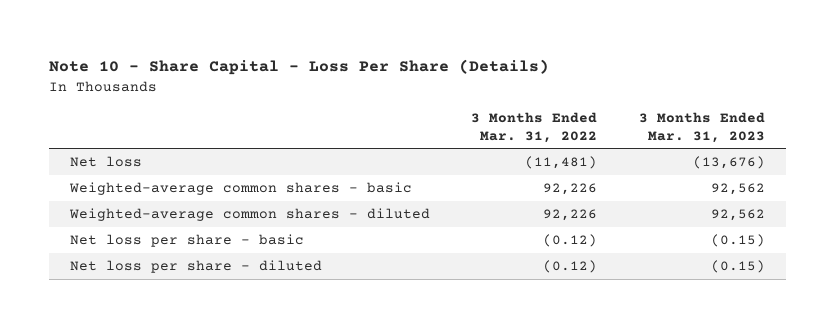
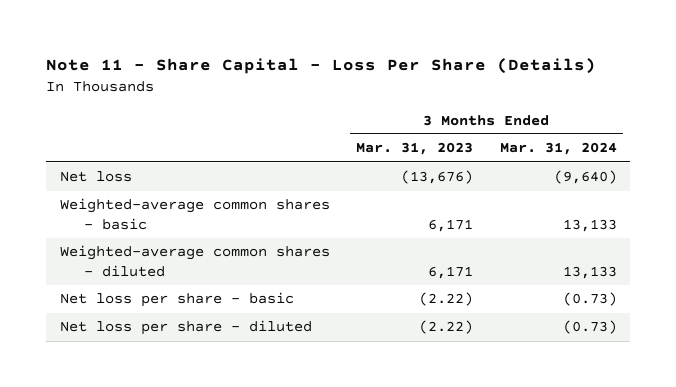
- Note 10 - Share Capital - Loss Per Share (Details)
+ Note 11 - Share Capital - Loss Per Share (Details)
- | 3 Months Ended Mar. 31, 2022 | 3 Months Ended Mar. 31, 2023
+ | 3 Months Ended Mar. 31, 2023 | 3 Months Ended Mar. 31, 2024
- Weighted-average common shares - basic | 92,226 | 92,562
- Weighted-average common shares - diluted | 92,226 | 92,562
- Net loss per share - basic | (0.12) | (0.15)
- Net loss per share - diluted | (0.12) | (0.15)
+ Weighted-average common shares - basic | 6,171 | 13,133
+ Weighted-average common shares - diluted | 6,171 | 13,133
+ Net loss per share - basic | (2.22) | (0.73)
+ Net loss per share - diluted | (2.22) | (0.73)

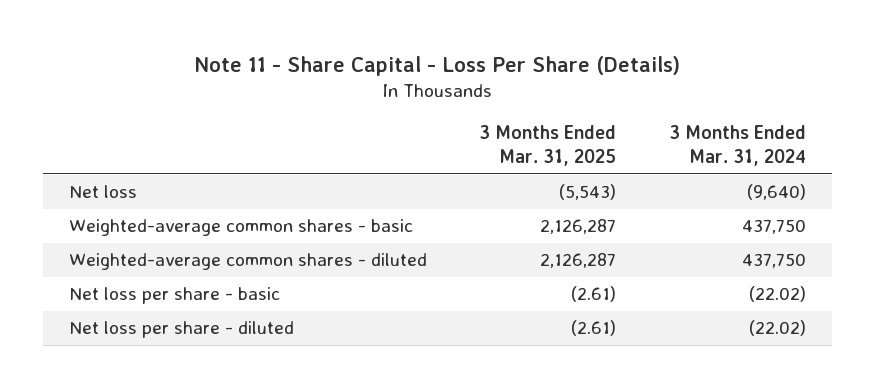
- | 3 Months Ended Mar. 31, 2023 | 3 Months Ended Mar. 31, 2024
+ | 3 Months Ended Mar. 31, 2025 | 3 Months Ended Mar. 31, 2024
- Weighted-average common shares - basic | 6,171 | 13,133
- Weighted-average common shares - diluted | 6,171 | 13,133
- Net loss per share - basic | (2.22) | (0.73)
- Net loss per share - diluted | (2.22) | (0.73)
+ Weighted-average common shares - basic | 2,126,287 | 437,750
+ Weighted-average common shares - diluted | 2,126,287 | 437,750
+ Net loss per share - basic | (2.61) | (22.02)
+ Net loss per share - diluted | (2.61) | (22.02)

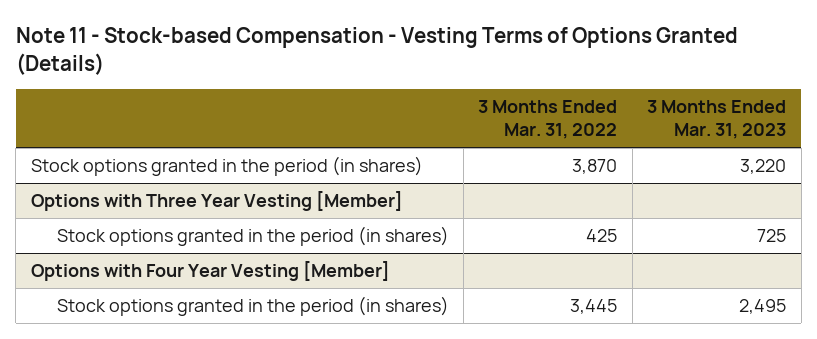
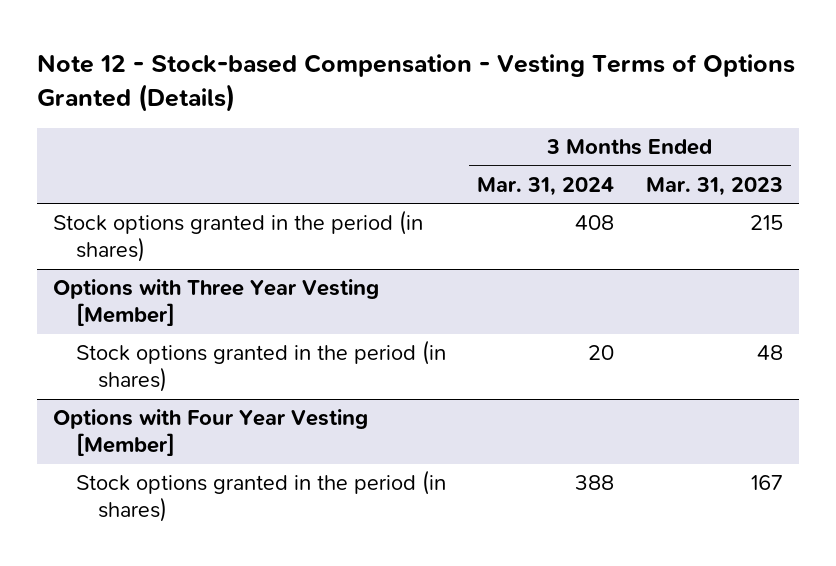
- Note 11 - Stock-based Compensation - Vesting Terms of Options Granted (Details)
+ Note 12 - Stock-based Compensation - Vesting Terms of Options Granted (Details)
- | 3 Months Ended Mar. 31, 2022 | 3 Months Ended Mar. 31, 2023
+ | 3 Months Ended Mar. 31, 2024 | 3 Months Ended Mar. 31, 2023
- Stock options granted in the period (in shares) | 3,870 | 3,220
+ Stock options granted in the period (in shares) | 408 | 215
@ Options with Three Year Vesting [Member]
- Stock options granted in the period (in shares) | 425 | 725
+ Stock options granted in the period (in shares) | 20 | 48
@ Options with Four Year Vesting [Member]
- Stock options granted in the period (in shares) | 3,445 | 2,495
+ Stock options granted in the period (in shares) | 388 | 167

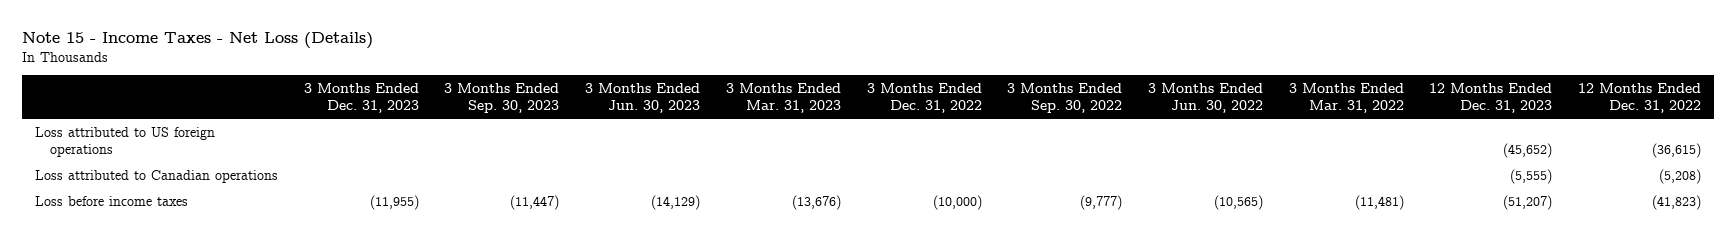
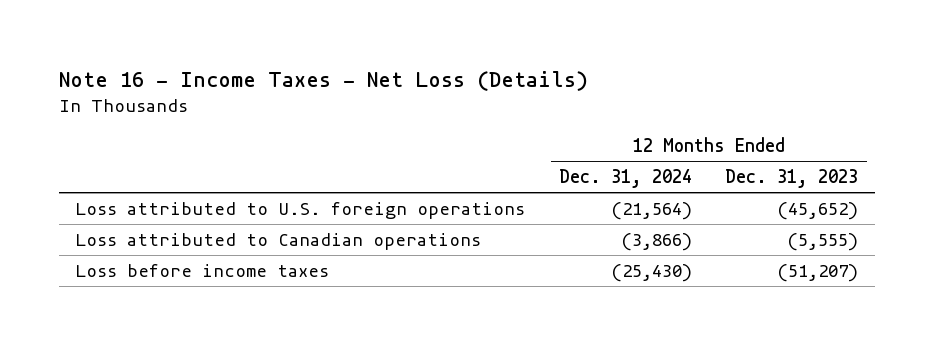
- Note 15 - Income Taxes - Net Loss (Details)
+ Note 16 - Income Taxes - Net Loss (Details)
- | 3 Months Ended Dec. 31, 2023 | 3 Months Ended Sep. 30, 2023 | 3 Months Ended Jun. 30, 2023 | 3 Months Ended Mar. 31, 2023 | 3 Months Ended Dec. 31, 2022 | 3 Months Ended Sep. 30, 2022 | 3 Months Ended Jun. 30, 2022 | 3 Months Ended Mar. 31, 2022 | 12 Months Ended Dec. 31, 2023 | 12 Months Ended Dec. 31, 2022
+ | 12 Months Ended Dec. 31, 2024 | 12 Months Ended Dec. 31, 2023
- Loss attributed to US foreign operations | | | | | | | | | (45,652) | (36,615)
+ Loss attributed to U.S. foreign operations | (21,564) | (45,652)

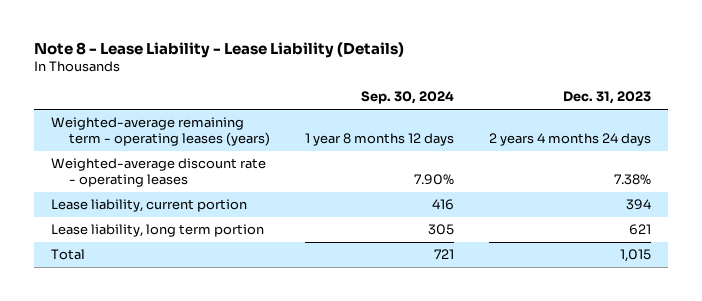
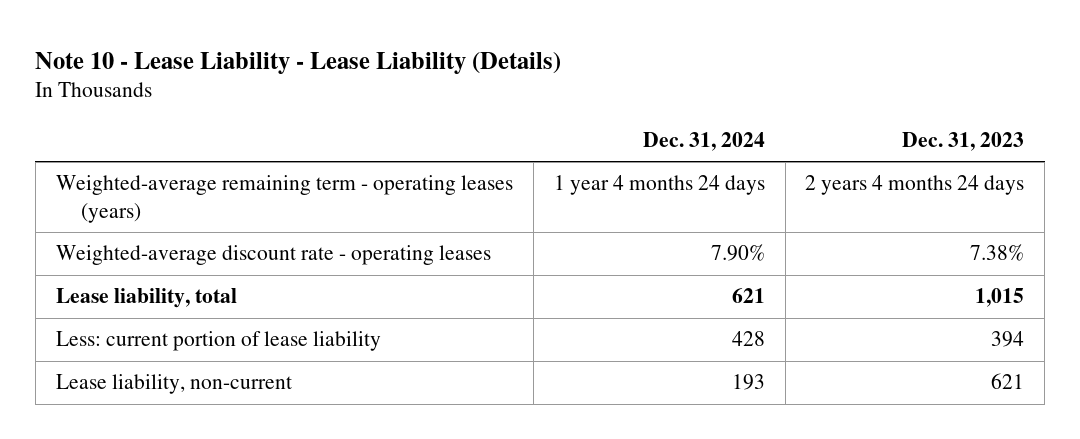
- Note 8 - Lease Liability - Lease Liability (Details)
+ Note 10 - Lease Liability - Lease Liability (Details)
- | Sep. 30, 2024 | Dec. 31, 2023
+ | Dec. 31, 2024 | Dec. 31, 2023
- Lease liability, current portion | 416 | 394
- Lease liability, long term portion | 305 | 621
- Total | 721 | 1,015
+ Lease liability, total | 621 | 1,015
+ Less: current portion of lease liability | 428 | 394
+ Lease liability, non-current | 193 | 621

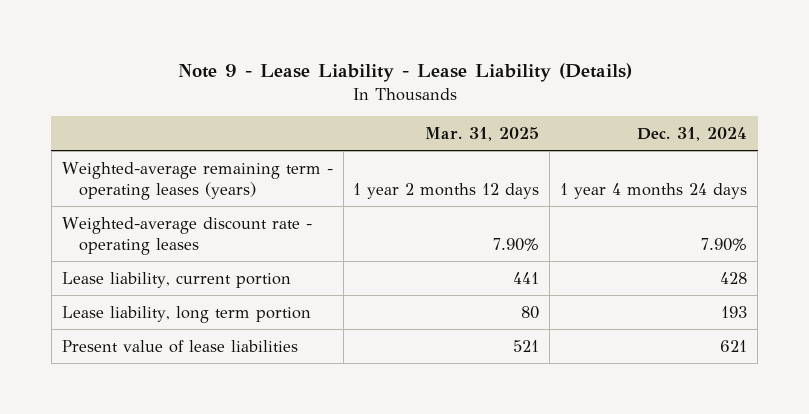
- Note 10 - Lease Liability - Lease Liability (Details)
+ Note 9 - Lease Liability - Lease Liability (Details)
- | Dec. 31, 2024 | Dec. 31, 2023
+ | Mar. 31, 2025 | Dec. 31, 2024
- Lease liability, total | 621 | 1,015
- Less: current portion of lease liability | 428 | 394
- Lease liability, non-current | 193 | 621
+ Lease liability, current portion | 441 | 428
+ Lease liability, long term portion | 80 | 193
+ Present value of lease liabilities | 521 | 621

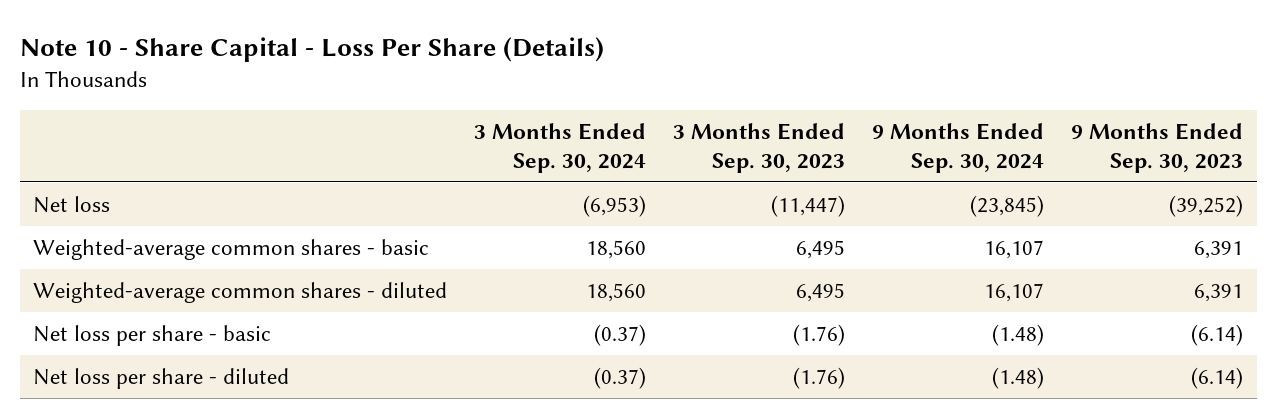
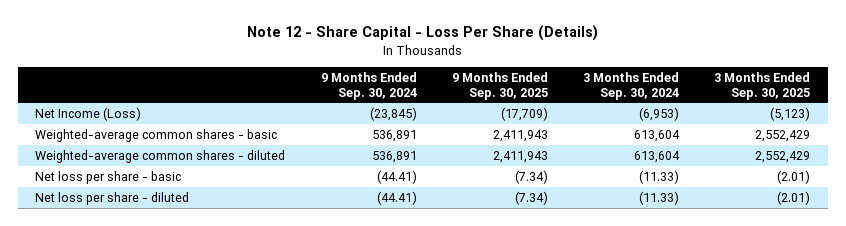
- Note 10 - Share Capital - Loss Per Share (Details)
+ Note 12 - Share Capital - Loss Per Share (Details)
- | 3 Months Ended Sep. 30, 2024 | 3 Months Ended Sep. 30, 2023 | 9 Months Ended Sep. 30, 2024 | 9 Months Ended Sep. 30, 2023
+ | 9 Months Ended Sep. 30, 2024 | 9 Months Ended Sep. 30, 2025 | 3 Months Ended Sep. 30, 2024 | 3 Months Ended Sep. 30, 2025
- Net loss | (6,953) | (11,447) | (23,845) | (39,252)
- Weighted-average common shares - basic | 18,560 | 6,495 | 16,107 | 6,391
- Weighted-average common shares - diluted | 18,560 | 6,495 | 16,107 | 6,391
- Net loss per share - basic | (0.37) | (1.76) | (1.48) | (6.14)
- Net loss per share - diluted | (0.37) | (1.76) | (1.48) | (6.14)
+ Net Income (Loss) | (23,845) | (17,709) | (6,953) | (5,123)
+ Weighted-average common shares - basic | 536,891 | 2,411,943 | 613,604 | 2,552,429
+ Weighted-average common shares - diluted | 536,891 | 2,411,943 | 613,604 | 2,552,429
+ Net loss per share - basic | (44.41) | (7.34) | (11.33) | (2.01)
+ Net loss per share - diluted | (44.41) | (7.34) | (11.33) | (2.01)

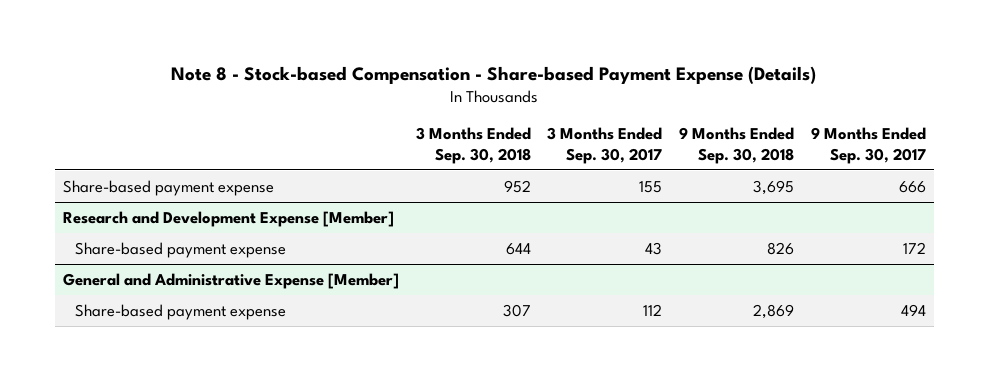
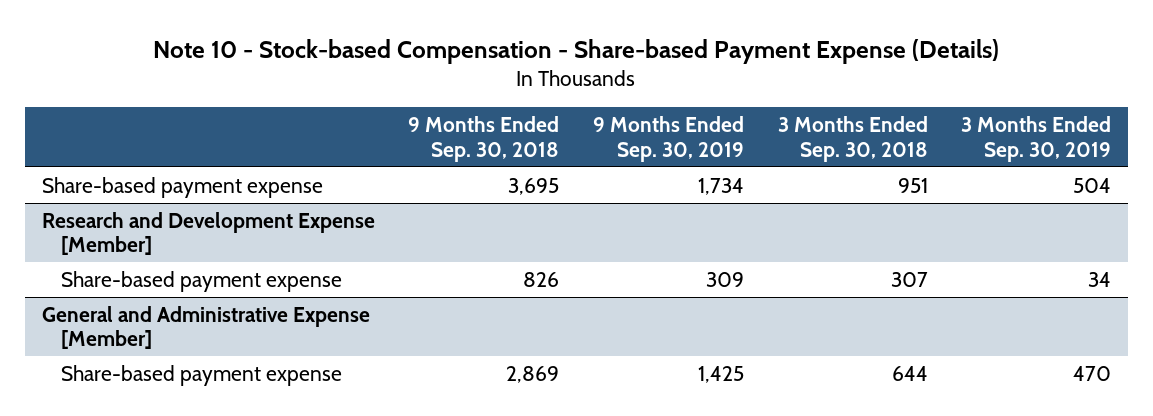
- Note 8 - Stock-based Compensation - Share-based Payment Expense (Details)
+ Note 10 - Stock-based Compensation - Share-based Payment Expense (Details)
- | 3 Months Ended Sep. 30, 2018 | 3 Months Ended Sep. 30, 2017 | 9 Months Ended Sep. 30, 2018 | 9 Months Ended Sep. 30, 2017
+ | 9 Months Ended Sep. 30, 2018 | 9 Months Ended Sep. 30, 2019 | 3 Months Ended Sep. 30, 2018 | 3 Months Ended Sep. 30, 2019
- Share-based payment expense | 952 | 155 | 3,695 | 666
+ Share-based payment expense | 3,695 | 1,734 | 951 | 504
@ Research and Development Expense [Member]
- Share-based payment expense | 644 | 43 | 826 | 172
+ Share-based payment expense | 826 | 309 | 307 | 34
@ General and Administrative Expense [Member]
- Share-based payment expense | 307 | 112 | 2,869 | 494
+ Share-based payment expense | 2,869 | 1,425 | 644 | 470

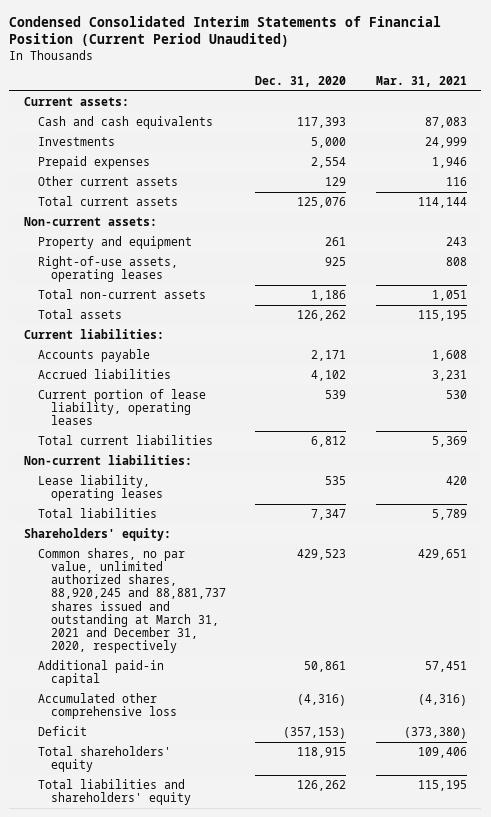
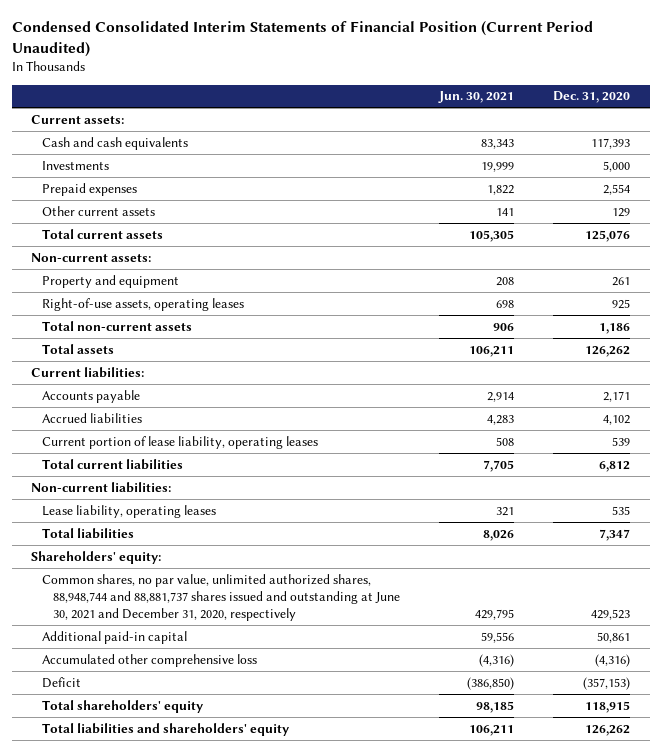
- | Dec. 31, 2020 | Mar. 31, 2021
+ | Jun. 30, 2021 | Dec. 31, 2020
- Common shares, no par value, unlimited authorized shares, 88,920,245 and 88,881,737 shares issued and outstanding at March 31, 2021 and December 31, 2020, respectively | 429,523 | 429,651
+ Common shares, no par value, unlimited authorized shares, 88,948,744 and 88,881,737 shares issued and outstanding at June 30, 2021 and December 31, 2020, respectively | 429,795 | 429,523

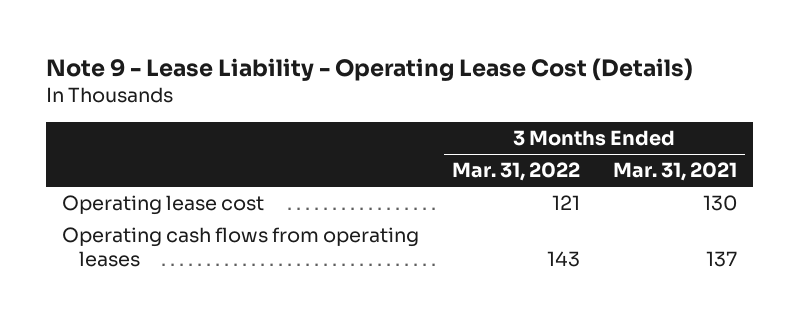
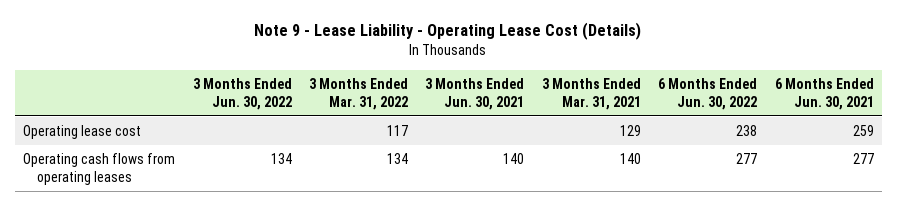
- | 3 Months Ended Mar. 31, 2022 | 3 Months Ended Mar. 31, 2021
+ | 3 Months Ended Jun. 30, 2022 | 3 Months Ended Mar. 31, 2022 | 3 Months Ended Jun. 30, 2021 | 3 Months Ended Mar. 31, 2021 | 6 Months Ended Jun. 30, 2022 | 6 Months Ended Jun. 30, 2021
- Operating lease cost | 121 | 130
- Operating cash flows from operating leases | 143 | 137
+ Operating lease cost | | 117 | | 129 | 238 | 259
+ Operating cash flows from operating leases | 134 | 134 | 140 | 140 | 277 | 277

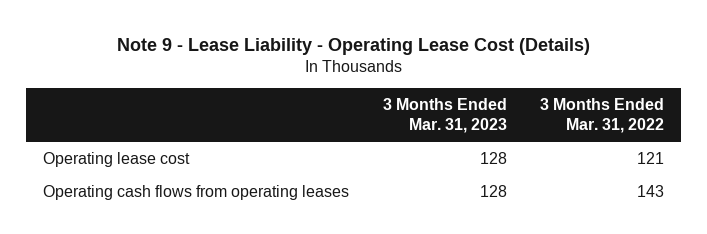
- | 3 Months Ended Jun. 30, 2022 | 3 Months Ended Mar. 31, 2022 | 3 Months Ended Jun. 30, 2021 | 3 Months Ended Mar. 31, 2021 | 6 Months Ended Jun. 30, 2022 | 6 Months Ended Jun. 30, 2021
+ | 3 Months Ended Mar. 31, 2023 | 3 Months Ended Mar. 31, 2022
- Operating lease cost | | 117 | | 129 | 238 | 259
- Operating cash flows from operating leases | 134 | 134 | 140 | 140 | 277 | 277
+ Operating lease cost | 128 | 121
+ Operating cash flows from operating leases | 128 | 143

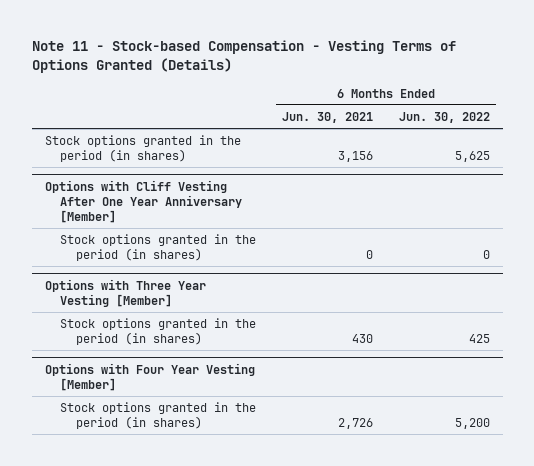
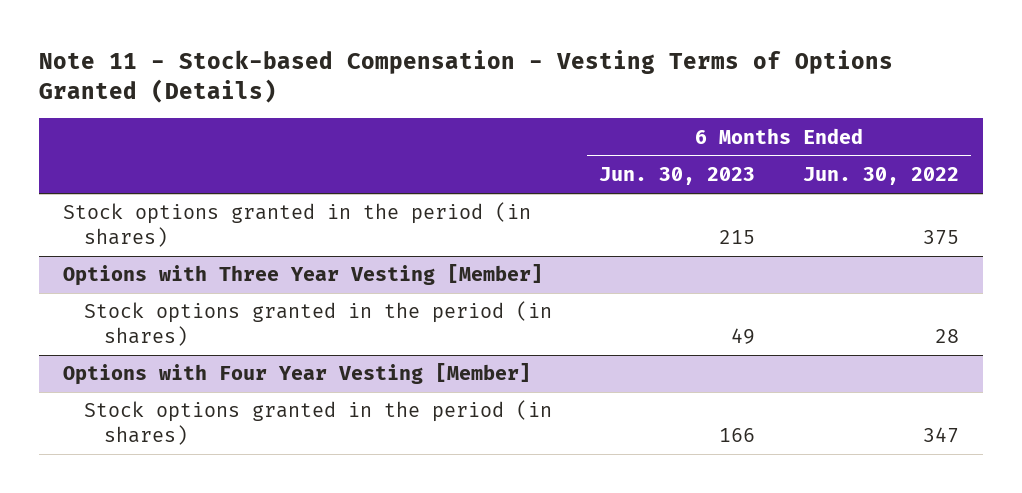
- | 6 Months Ended Jun. 30, 2021 | 6 Months Ended Jun. 30, 2022
+ | 6 Months Ended Jun. 30, 2023 | 6 Months Ended Jun. 30, 2022
- Stock options granted in the period (in shares) | 3,156 | 5,625
- Options with Cliff Vesting After One Year Anniversary [Member]
- Stock options granted in the period (in shares) | 0 | 0
+ Stock options granted in the period (in shares) | 215 | 375
@ Options with Three Year Vesting [Member]
- Stock options granted in the period (in shares) | 430 | 425
+ Stock options granted in the period (in shares) | 49 | 28
@ Options with Four Year Vesting [Member]
- Stock options granted in the period (in shares) | 2,726 | 5,200
+ Stock options granted in the period (in shares) | 166 | 347

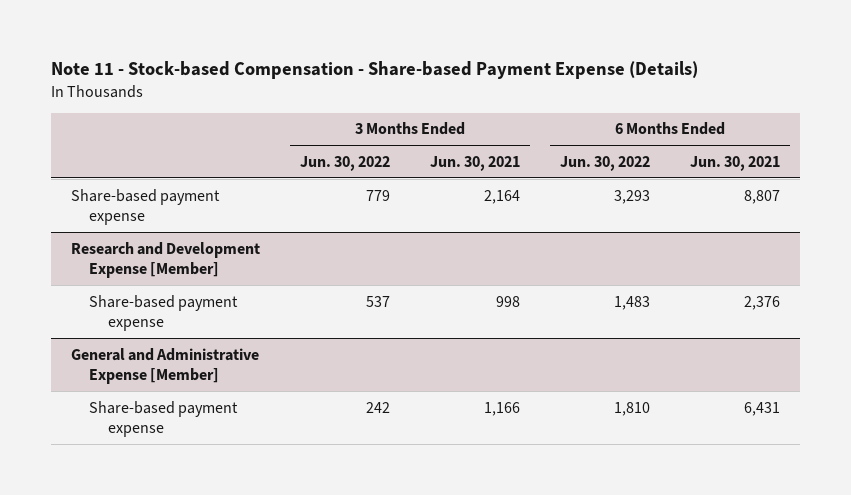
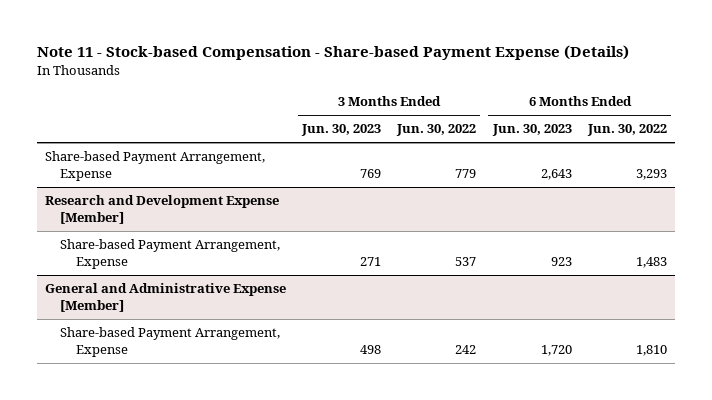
- | 3 Months Ended Jun. 30, 2022 | 3 Months Ended Jun. 30, 2021 | 6 Months Ended Jun. 30, 2022 | 6 Months Ended Jun. 30, 2021
+ | 3 Months Ended Jun. 30, 2023 | 3 Months Ended Jun. 30, 2022 | 6 Months Ended Jun. 30, 2023 | 6 Months Ended Jun. 30, 2022
- Share-based payment expense | 779 | 2,164 | 3,293 | 8,807
+ Share-based Payment Arrangement, Expense | 769 | 779 | 2,643 | 3,293
@ Research and Development Expense [Member]
- Share-based payment expense | 537 | 998 | 1,483 | 2,376
+ Share-based Payment Arrangement, Expense | 271 | 537 | 923 | 1,483
@ General and Administrative Expense [Member]
- Share-based payment expense | 242 | 1,166 | 1,810 | 6,431
+ Share-based Payment Arrangement, Expense | 498 | 242 | 1,720 | 1,810

